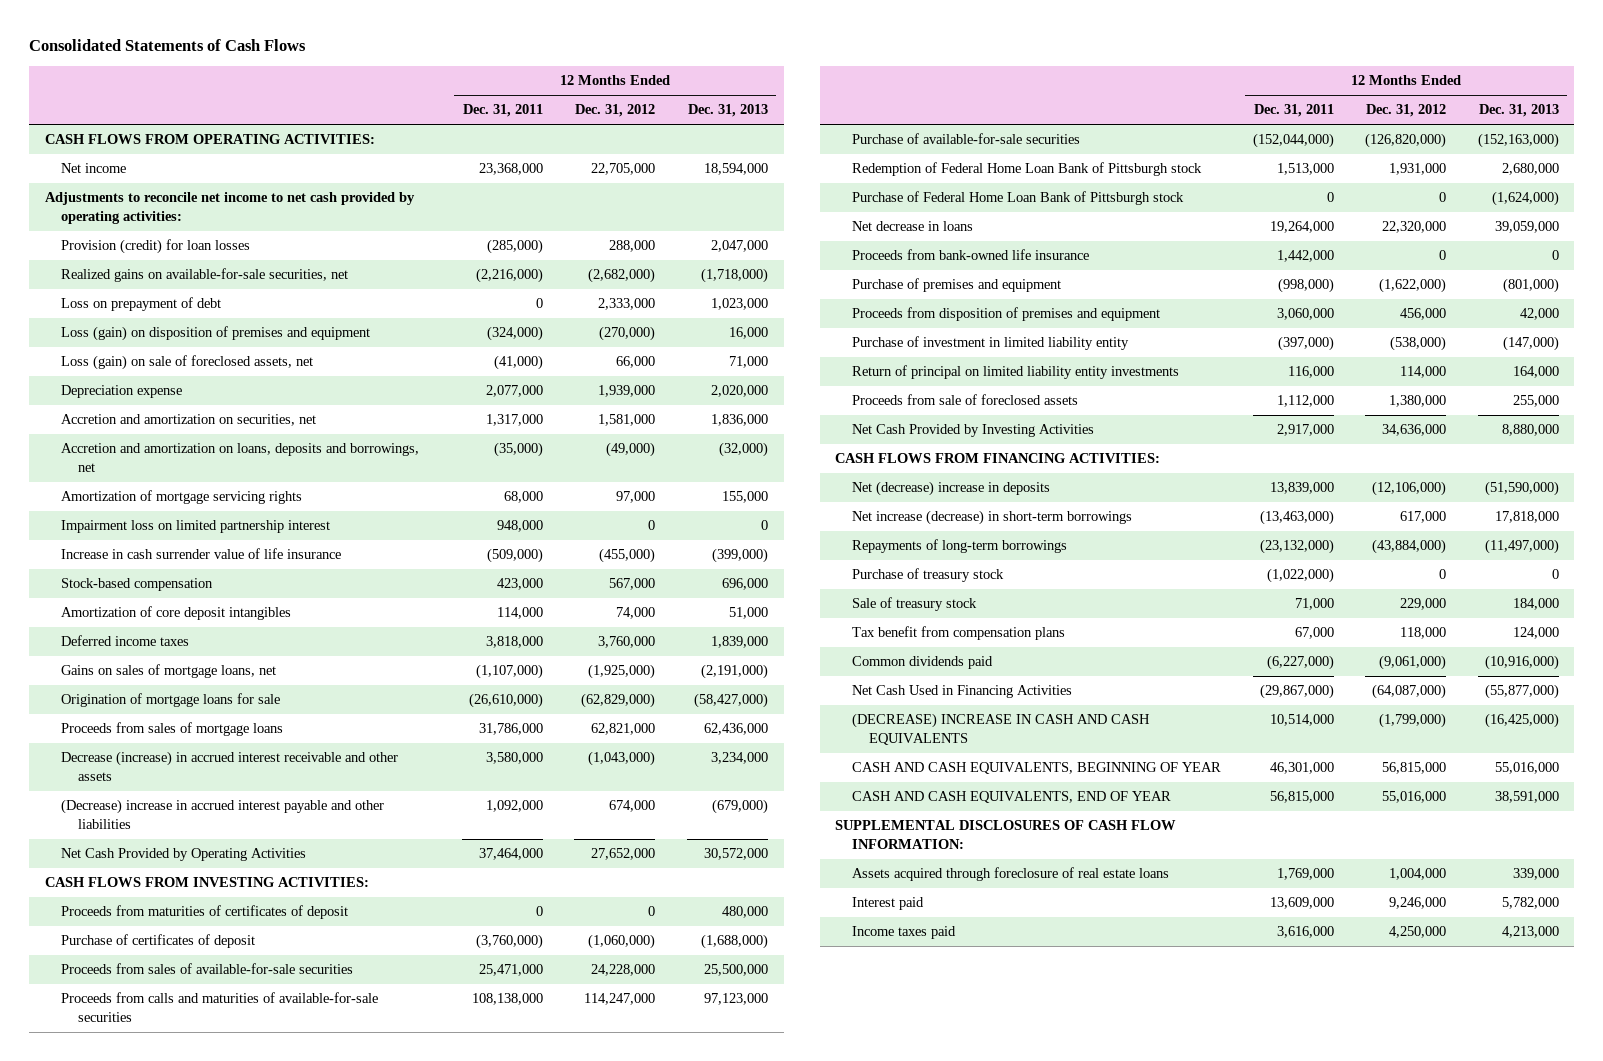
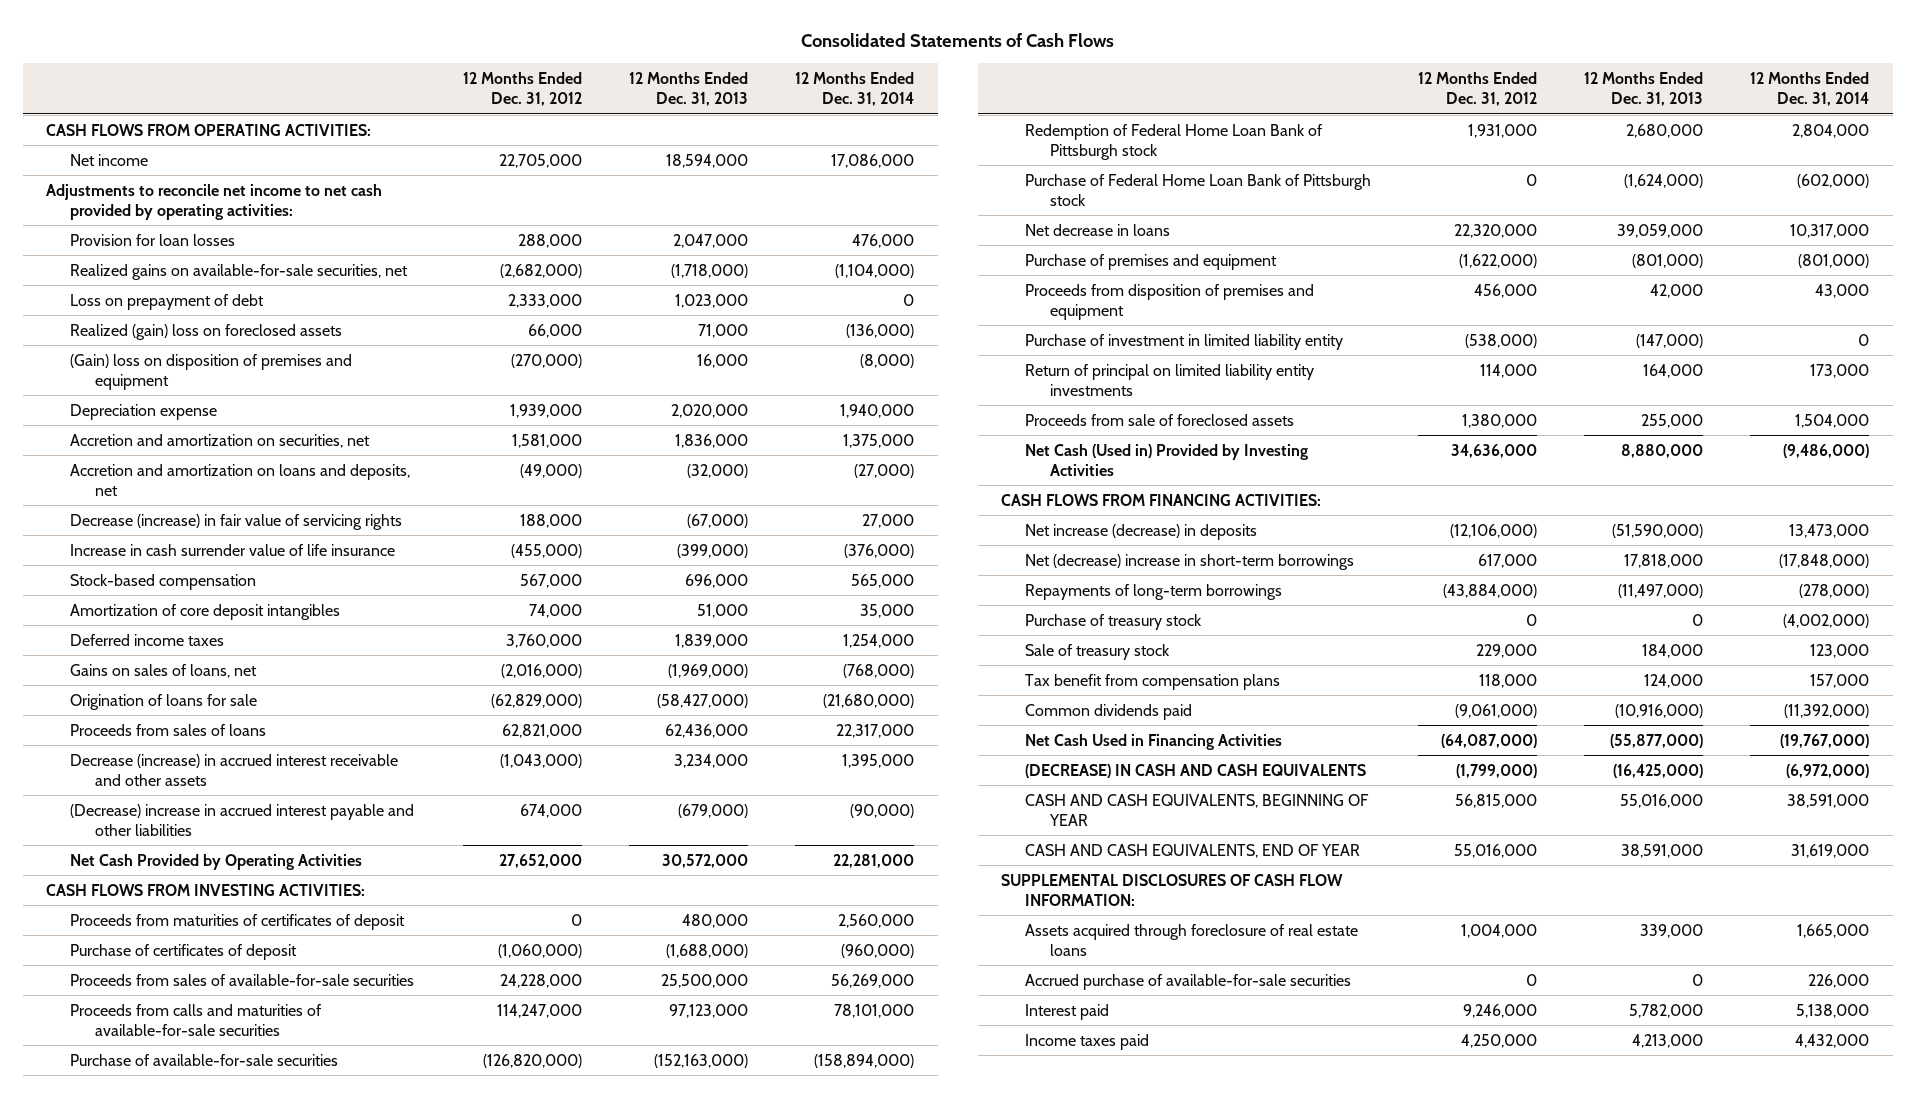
- | 12 Months Ended Dec. 31, 2011 | 12 Months Ended Dec. 31, 2012 | 12 Months Ended Dec. 31, 2013
+ | 12 Months Ended Dec. 31, 2012 | 12 Months Ended Dec. 31, 2013 | 12 Months Ended Dec. 31, 2014
- Provision (credit) for loan losses | (285,000) | 288,000 | 2,047,000
+ Provision for loan losses | 288,000 | 2,047,000 | 476,000
- Loss (gain) on disposition of premises and equipment | (324,000) | (270,000) | 16,000
- Loss (gain) on sale of foreclosed assets, net | (41,000) | 66,000 | 71,000
+ Realized (gain) loss on foreclosed assets | 66,000 | 71,000 | (136,000)
+ (Gain) loss on disposition of premises and equipment | (270,000) | 16,000 | (8,000)
- Accretion and amortization on loans, deposits and borrowings, net | (35,000) | (49,000) | (32,000)
- Amortization of mortgage servicing rights | 68,000 | 97,000 | 155,000
- Impairment loss on limited partnership interest | 948,000 | 0 | 0
+ Accretion and amortization on loans and deposits, net | (49,000) | (32,000) | (27,000)
+ Decrease (increase) in fair value of servicing rights | 188,000 | (67,000) | 27,000
- Gains on sales of mortgage loans, net | (1,107,000) | (1,925,000) | (2,191,000)
- Origination of mortgage loans for sale | (26,610,000) | (62,829,000) | (58,427,000)
- Proceeds from sales of mortgage loans | 31,786,000 | 62,821,000 | 62,436,000
+ Gains on sales of loans, net | (2,016,000) | (1,969,000) | (768,000)
+ Origination of loans for sale | (62,829,000) | (58,427,000) | (21,680,000)
+ Proceeds from sales of loans | 62,821,000 | 62,436,000 | 22,317,000
- Proceeds from bank-owned life insurance | 1,442,000 | 0 | 0
- Net Cash Provided by Investing Activities | 2,917,000 | 34,636,000 | 8,880,000
+ Net Cash (Used in) Provided by Investing Activities | 34,636,000 | 8,880,000 | (9,486,000)
- Net (decrease) increase in deposits | 13,839,000 | (12,106,000) | (51,590,000)
- Net increase (decrease) in short-term borrowings | (13,463,000) | 617,000 | 17,818,000
+ Net increase (decrease) in deposits | (12,106,000) | (51,590,000) | 13,473,000
+ Net (decrease) increase in short-term borrowings | 617,000 | 17,818,000 | (17,848,000)
- (DECREASE) INCREASE IN CASH AND CASH EQUIVALENTS | 10,514,000 | (1,799,000) | (16,425,000)
+ (DECREASE) IN CASH AND CASH EQUIVALENTS | (1,799,000) | (16,425,000) | (6,972,000)
+ Accrued purchase of available-for-sale securities | 0 | 0 | 226,000

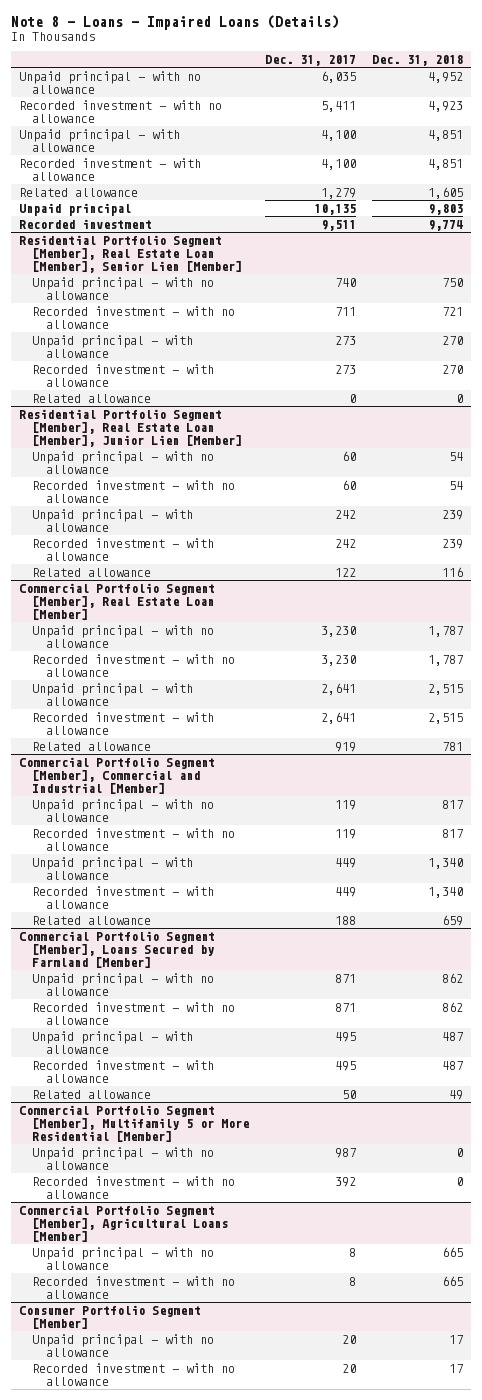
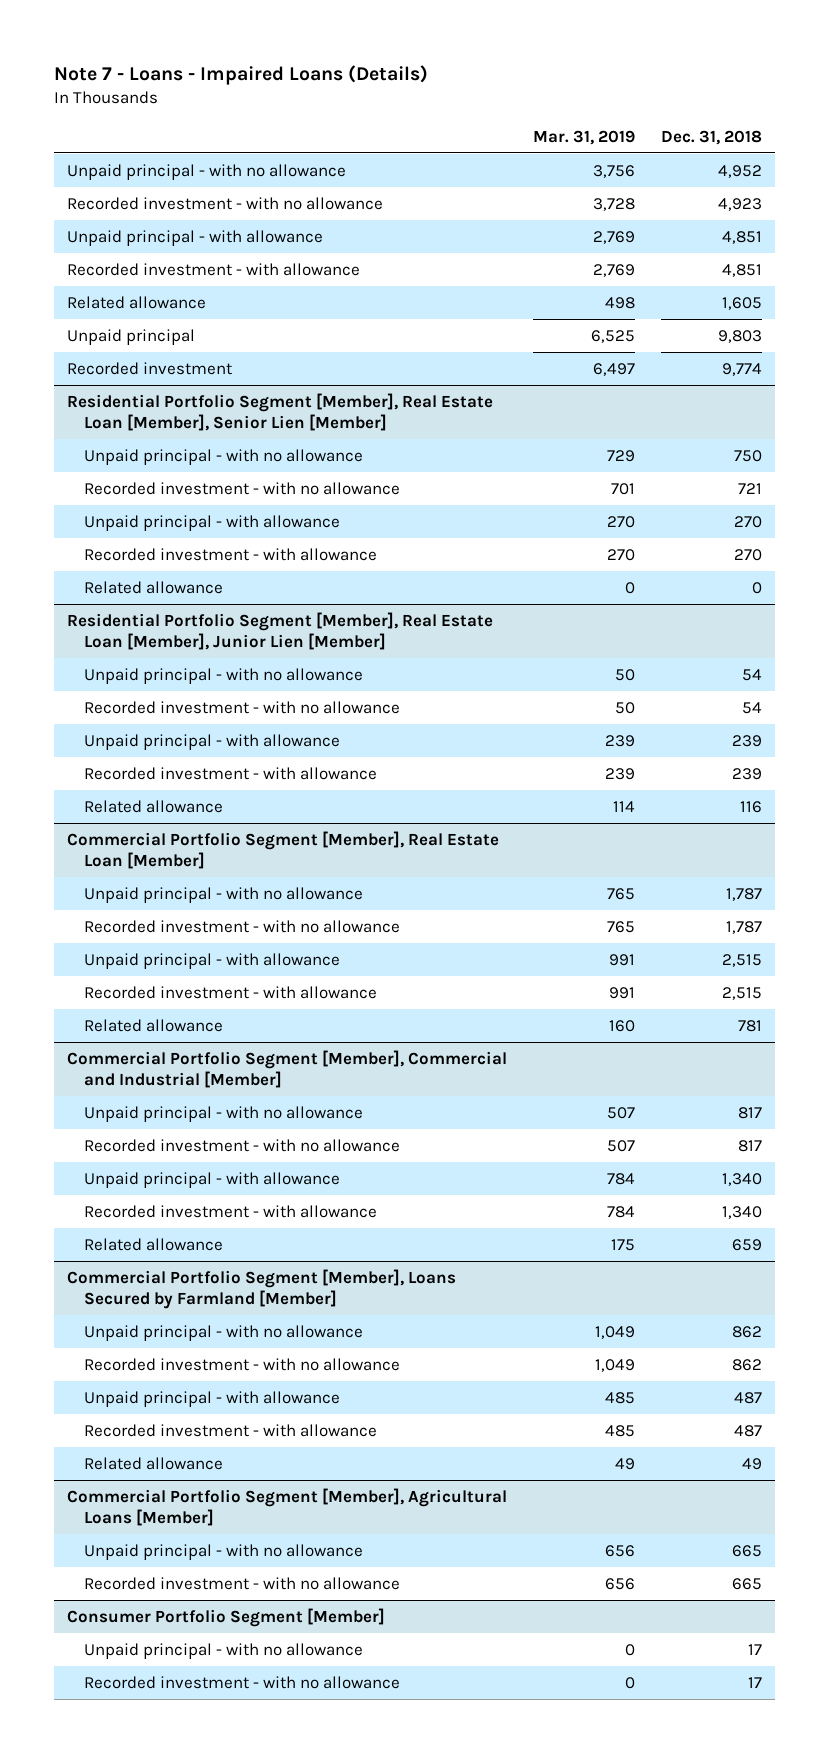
- Note 8 - Loans - Impaired Loans (Details)
+ Note 7 - Loans - Impaired Loans (Details)
- | Dec. 31, 2017 | Dec. 31, 2018
+ | Mar. 31, 2019 | Dec. 31, 2018
- Commercial Portfolio Segment [Member], Multifamily 5 or More Residential [Member]
- Unpaid principal - with no allowance | 987 | 0
- Recorded investment - with no allowance | 392 | 0

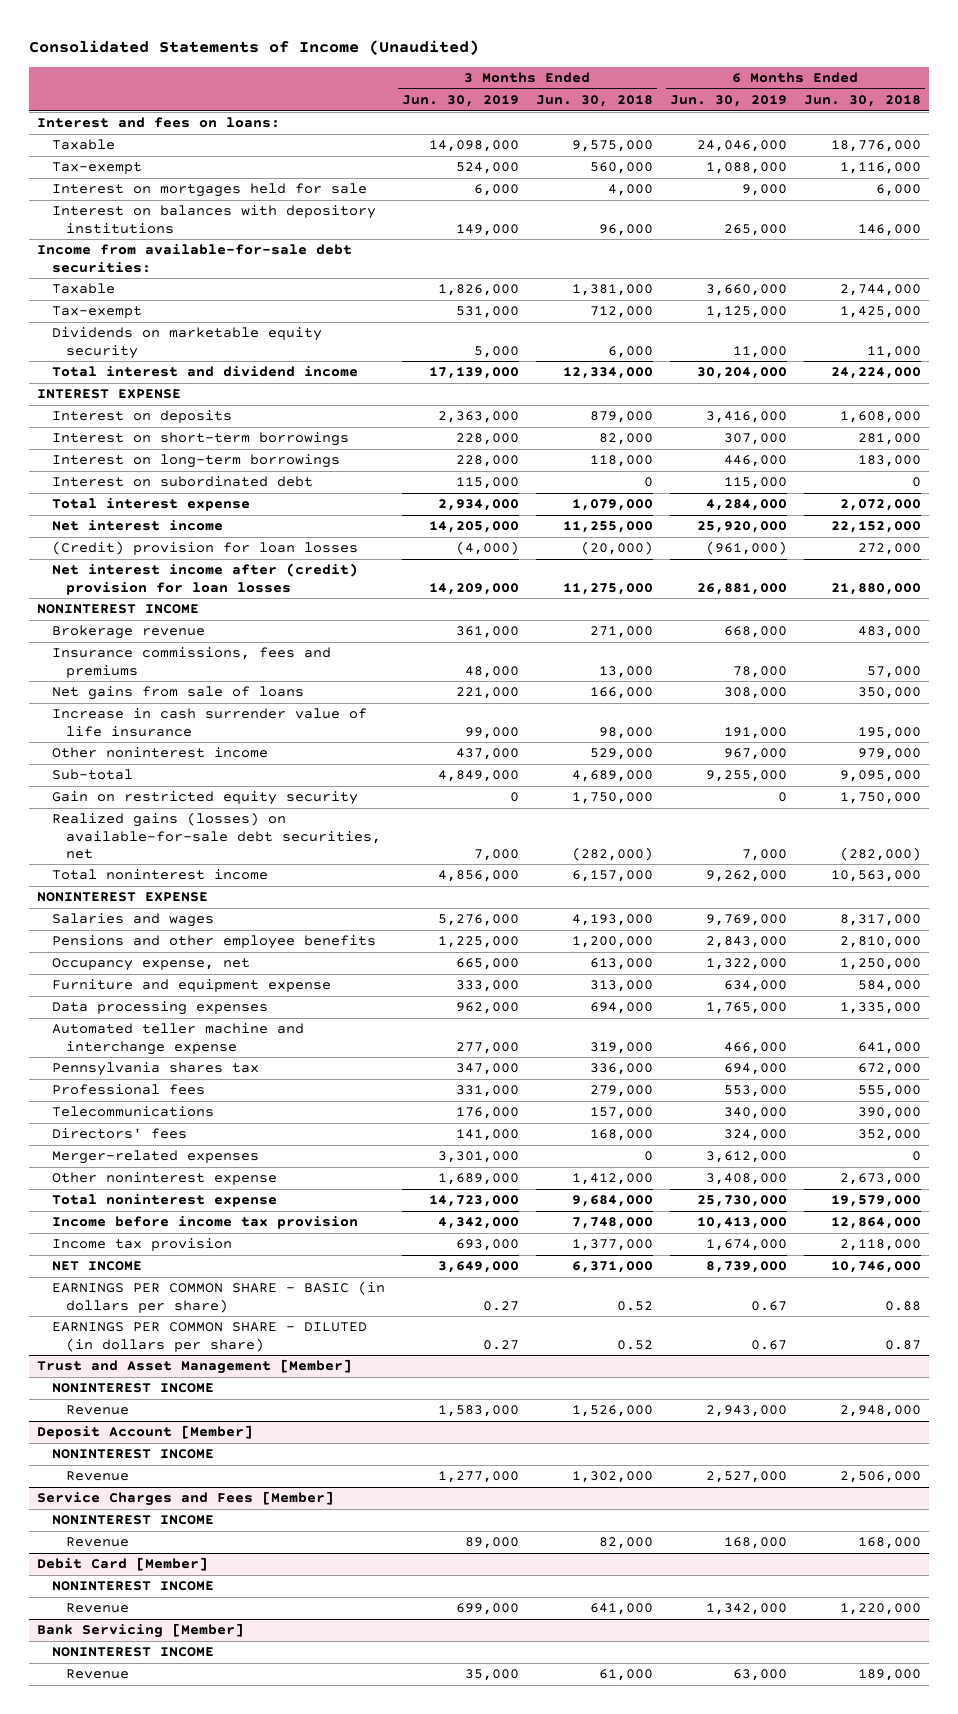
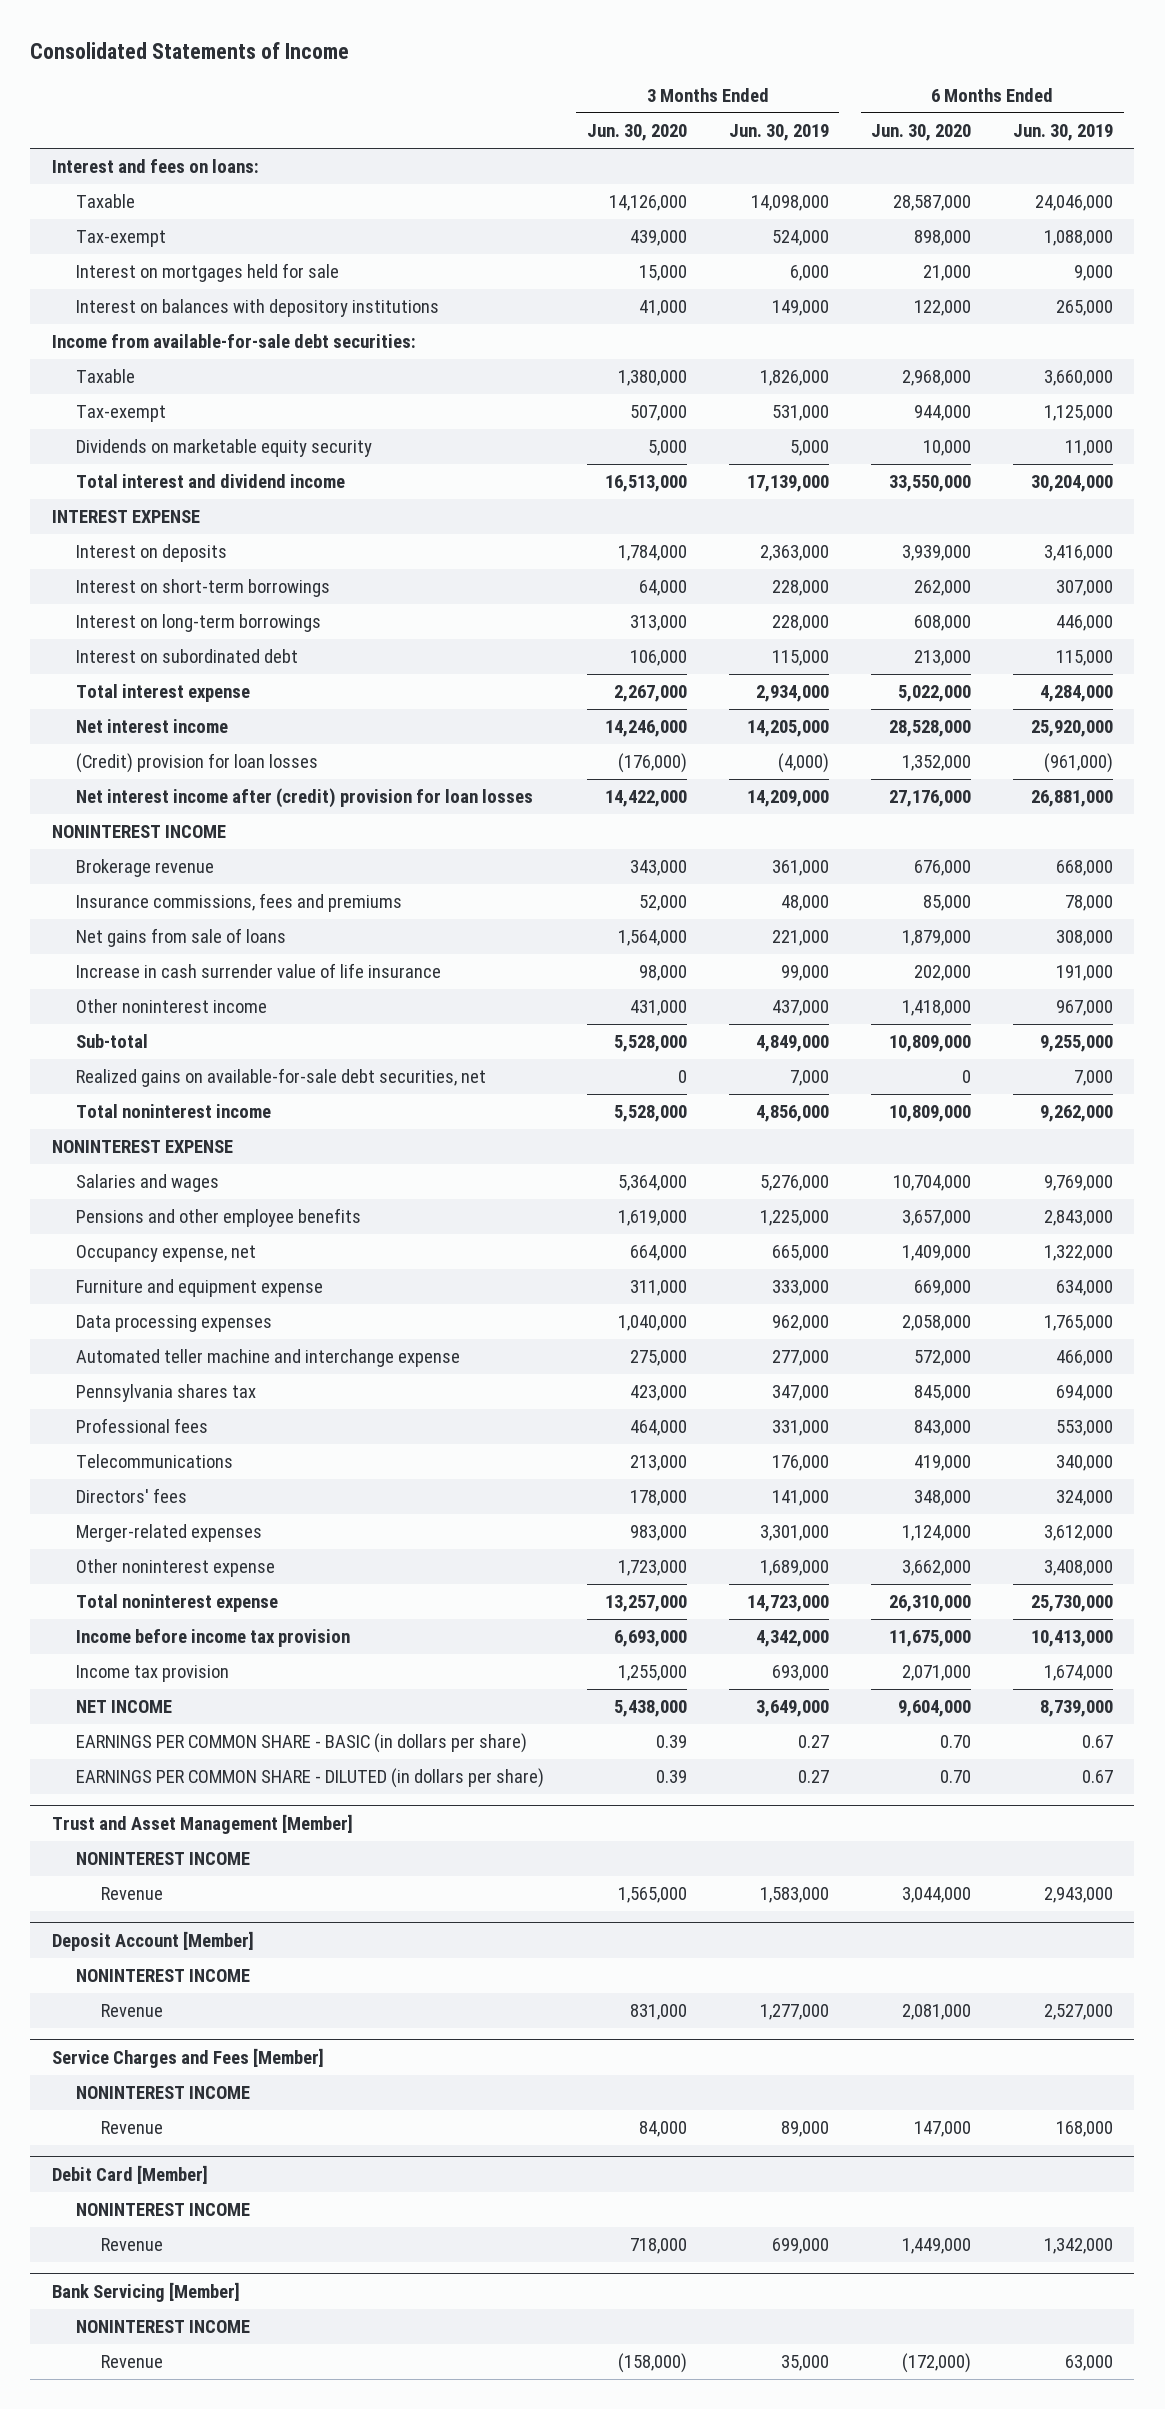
- Consolidated Statements of Income (Unaudited)
+ Consolidated Statements of Income
- | 3 Months Ended Jun. 30, 2019 | 3 Months Ended Jun. 30, 2018 | 6 Months Ended Jun. 30, 2019 | 6 Months Ended Jun. 30, 2018
+ | 3 Months Ended Jun. 30, 2020 | 3 Months Ended Jun. 30, 2019 | 6 Months Ended Jun. 30, 2020 | 6 Months Ended Jun. 30, 2019
- Gain on restricted equity security | 0 | 1,750,000 | 0 | 1,750,000
- Realized gains (losses) on available-for-sale debt securities, net | 7,000 | (282,000) | 7,000 | (282,000)
+ Realized gains on available-for-sale debt securities, net | 0 | 7,000 | 0 | 7,000

